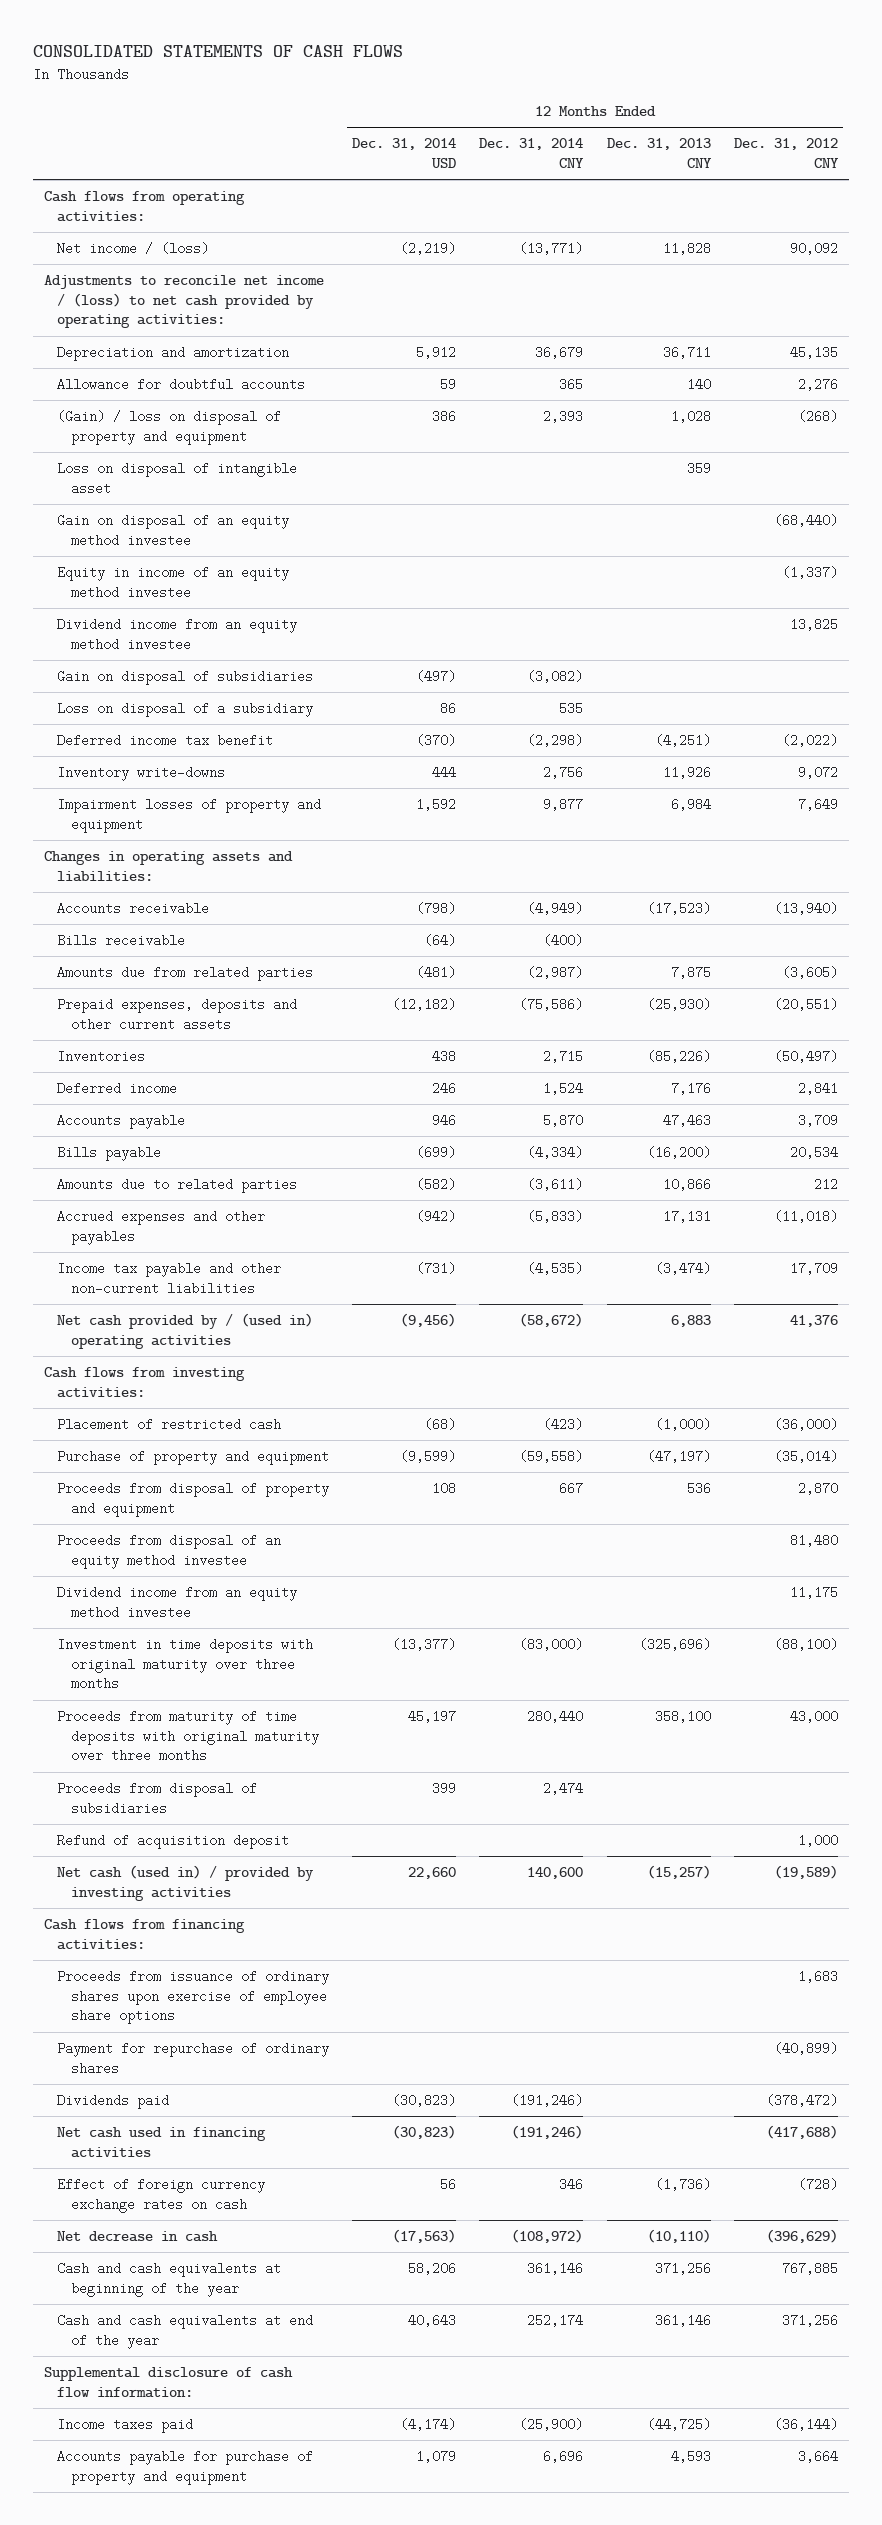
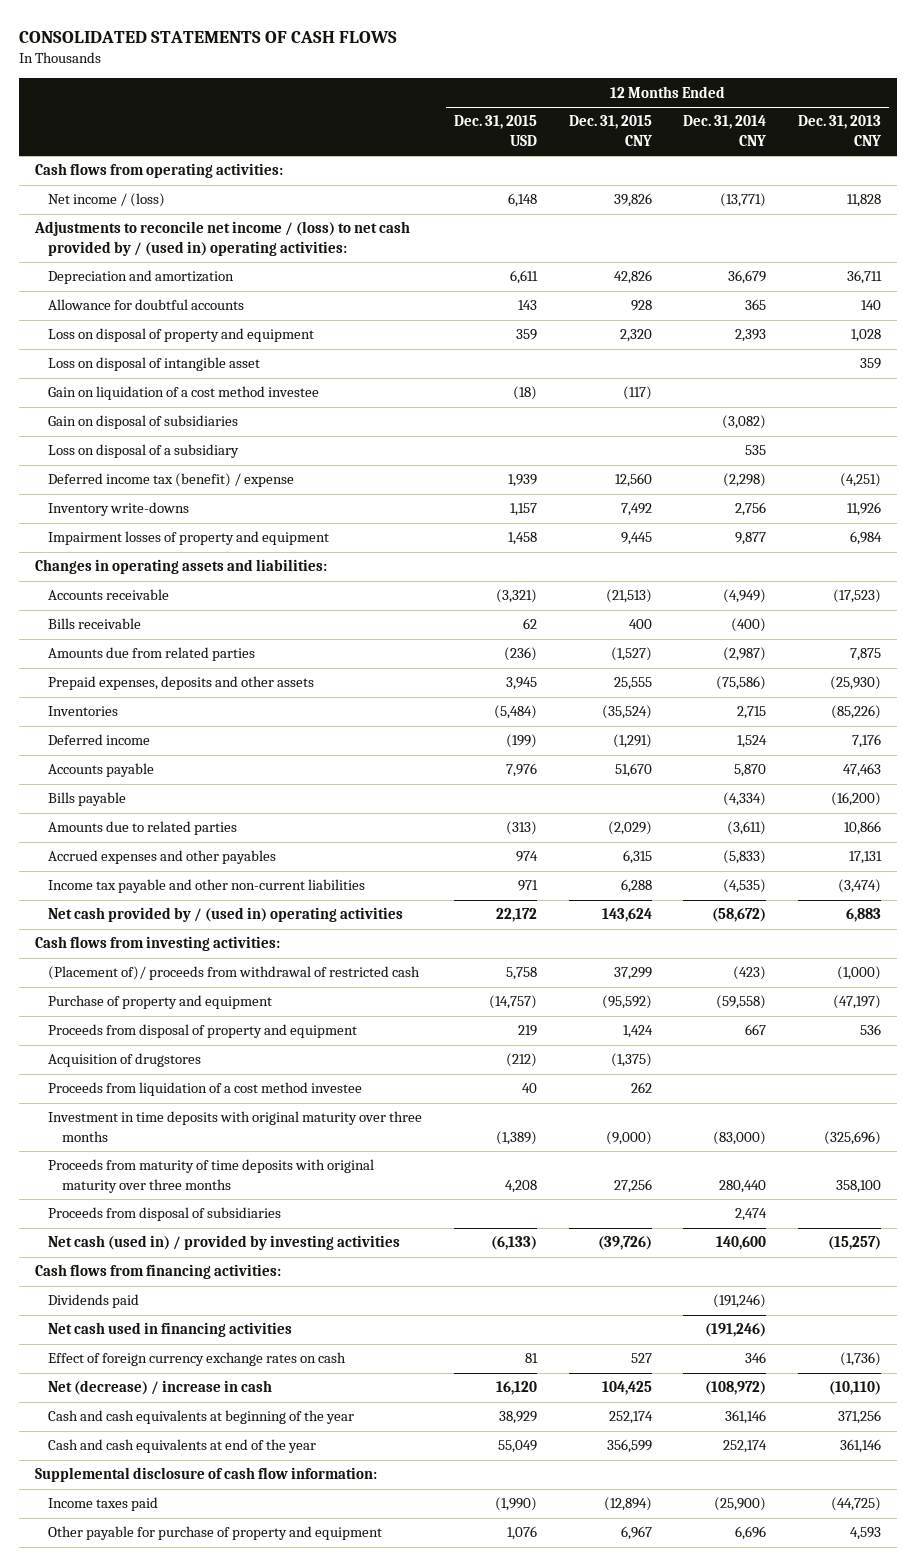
- | 12 Months Ended Dec. 31, 2014 USD | 12 Months Ended Dec. 31, 2014 CNY | 12 Months Ended Dec. 31, 2013 CNY | 12 Months Ended Dec. 31, 2012 CNY
+ | 12 Months Ended Dec. 31, 2015 USD | 12 Months Ended Dec. 31, 2015 CNY | 12 Months Ended Dec. 31, 2014 CNY | 12 Months Ended Dec. 31, 2013 CNY
- Adjustments to reconcile net income / (loss) to net cash provided by operating activities:
+ Adjustments to reconcile net income / (loss) to net cash provided by / (used in) operating activities:
- (Gain) / loss on disposal of property and equipment | 386 | 2,393 | 1,028 | (268)
+ Loss on disposal of property and equipment | 359 | 2,320 | 2,393 | 1,028
- Gain on disposal of an equity method investee | | | | (68,440)
- Equity in income of an equity method investee | | | | (1,337)
- Dividend income from an equity method investee | | | | 13,825
+ Gain on liquidation of a cost method investee | (18) | (117) | |
- Deferred income tax benefit | (370) | (2,298) | (4,251) | (2,022)
+ Deferred income tax (benefit) / expense | 1,939 | 12,560 | (2,298) | (4,251)
- Prepaid expenses, deposits and other current assets | (12,182) | (75,586) | (25,930) | (20,551)
+ Prepaid expenses, deposits and other assets | 3,945 | 25,555 | (75,586) | (25,930)
- Placement of restricted cash | (68) | (423) | (1,000) | (36,000)
+ (Placement of)/ proceeds from withdrawal of restricted cash | 5,758 | 37,299 | (423) | (1,000)
- Proceeds from disposal of an equity method investee | | | | 81,480
- Dividend income from an equity method investee | | | | 11,175
+ Acquisition of drugstores | (212) | (1,375) | |
+ Proceeds from liquidation of a cost method investee | 40 | 262 | |
- Refund of acquisition deposit | | | | 1,000
- Proceeds from issuance of ordinary shares upon exercise of employee share options | | | | 1,683
- Payment for repurchase of ordinary shares | | | | (40,899)
- Net decrease in cash | (17,563) | (108,972) | (10,110) | (396,629)
+ Net (decrease) / increase in cash | 16,120 | 104,425 | (108,972) | (10,110)
- Accounts payable for purchase of property and equipment | 1,079 | 6,696 | 4,593 | 3,664
+ Other payable for purchase of property and equipment | 1,076 | 6,967 | 6,696 | 4,593

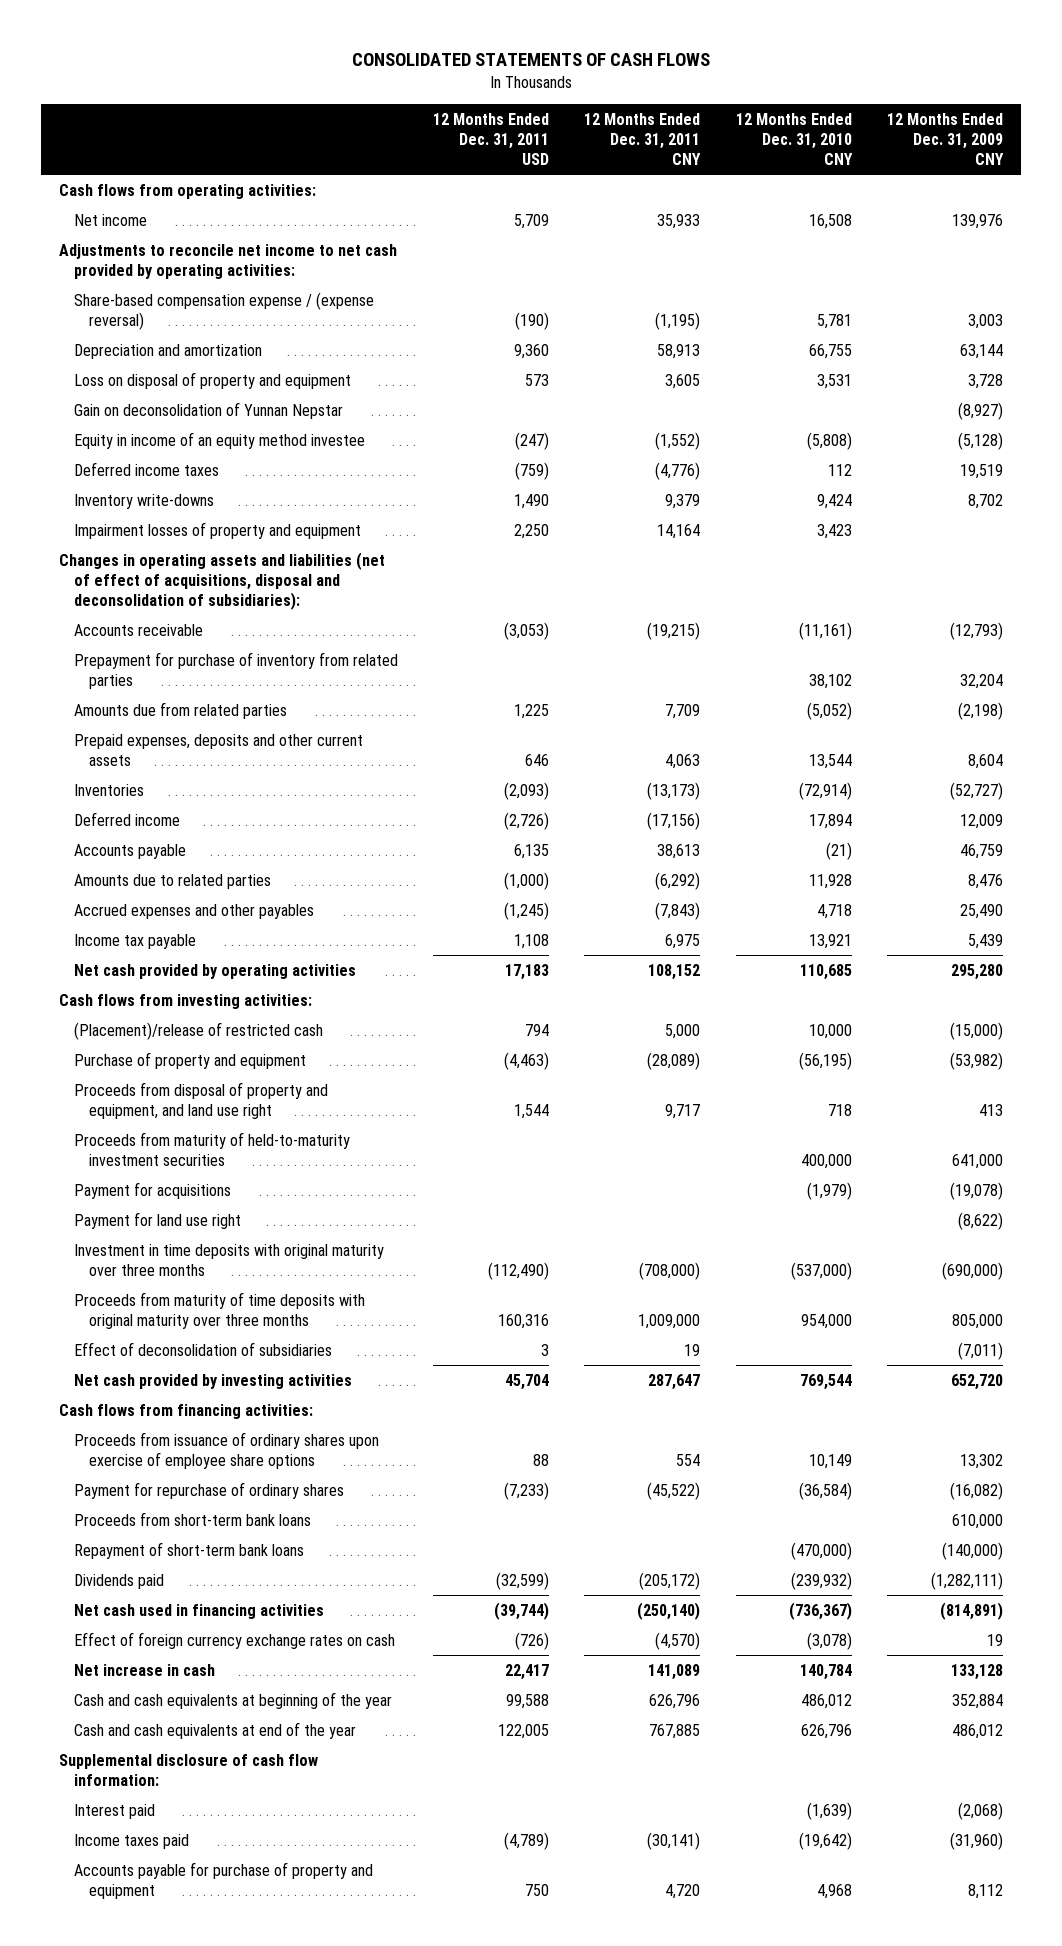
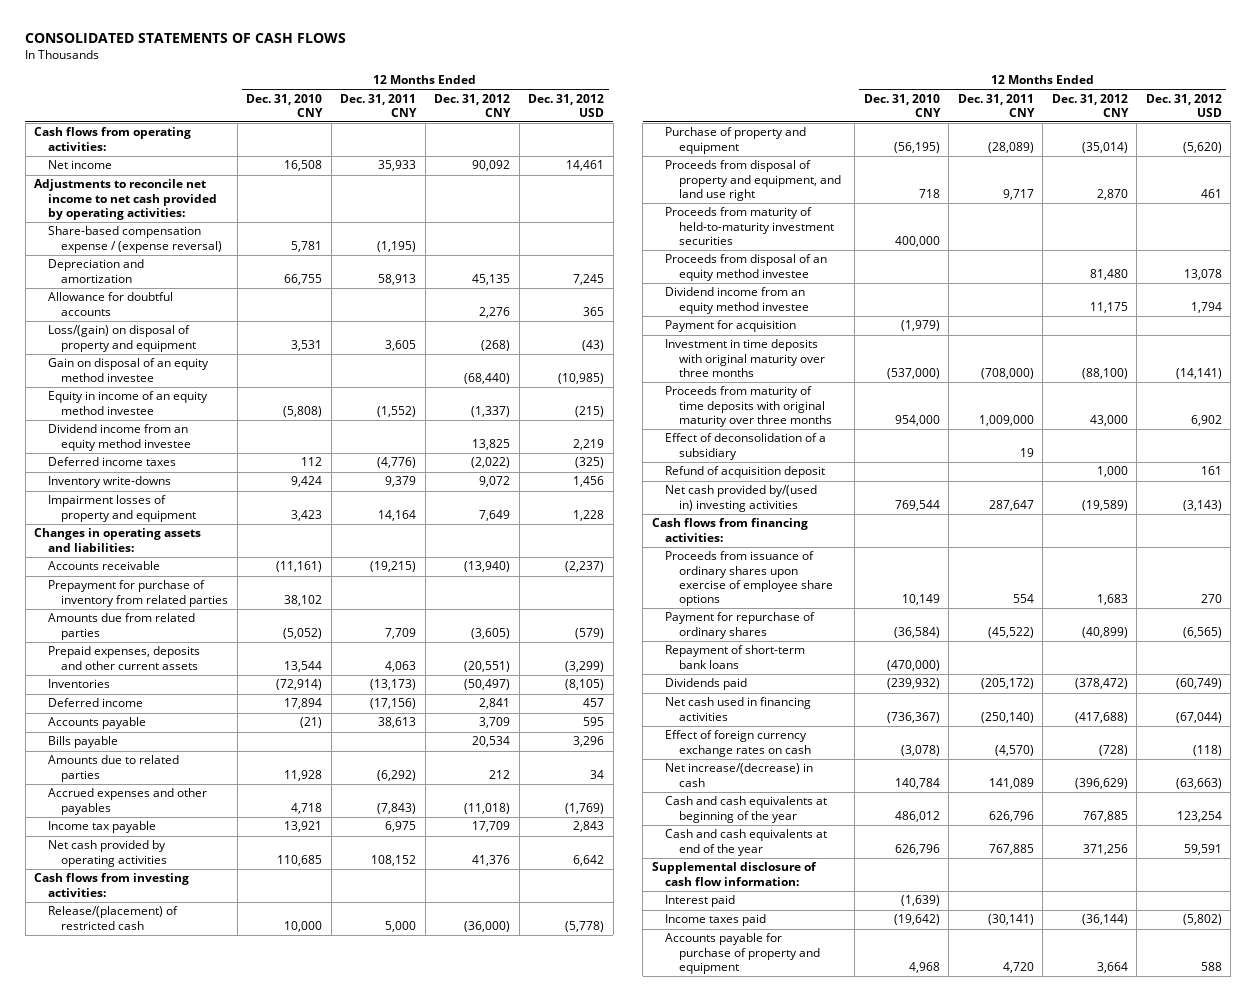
- | 12 Months Ended Dec. 31, 2011 USD | 12 Months Ended Dec. 31, 2011 CNY | 12 Months Ended Dec. 31, 2010 CNY | 12 Months Ended Dec. 31, 2009 CNY
+ | 12 Months Ended Dec. 31, 2010 CNY | 12 Months Ended Dec. 31, 2011 CNY | 12 Months Ended Dec. 31, 2012 CNY | 12 Months Ended Dec. 31, 2012 USD
- Loss on disposal of property and equipment | 573 | 3,605 | 3,531 | 3,728
- Gain on deconsolidation of Yunnan Nepstar | | | | (8,927)
+ Allowance for doubtful accounts | | | 2,276 | 365
+ Loss/(gain) on disposal of property and equipment | 3,531 | 3,605 | (268) | (43)
+ Gain on disposal of an equity method investee | | | (68,440) | (10,985)
+ Dividend income from an equity method investee | | | 13,825 | 2,219
- Changes in operating assets and liabilities (net of effect of acquisitions, disposal and deconsolidation of subsidiaries):
+ Changes in operating assets and liabilities:
+ Bills payable | | | 20,534 | 3,296
- (Placement)/release of restricted cash | 794 | 5,000 | 10,000 | (15,000)
+ Release/(placement) of restricted cash | 10,000 | 5,000 | (36,000) | (5,778)
- Payment for acquisitions | | | (1,979) | (19,078)
- Payment for land use right | | | | (8,622)
+ Proceeds from disposal of an equity method investee | | | 81,480 | 13,078
+ Dividend income from an equity method investee | | | 11,175 | 1,794
+ Payment for acquisition | (1,979) | | |
- Effect of deconsolidation of subsidiaries | 3 | 19 | | (7,011)
- Net cash provided by investing activities | 45,704 | 287,647 | 769,544 | 652,720
+ Effect of deconsolidation of a subsidiary | | 19 | |
+ Refund of acquisition deposit | | | 1,000 | 161
+ Net cash provided by/(used in) investing activities | 769,544 | 287,647 | (19,589) | (3,143)
- Proceeds from short-term bank loans | | | | 610,000
- Net increase in cash | 22,417 | 141,089 | 140,784 | 133,128
+ Net increase/(decrease) in cash | 140,784 | 141,089 | (396,629) | (63,663)

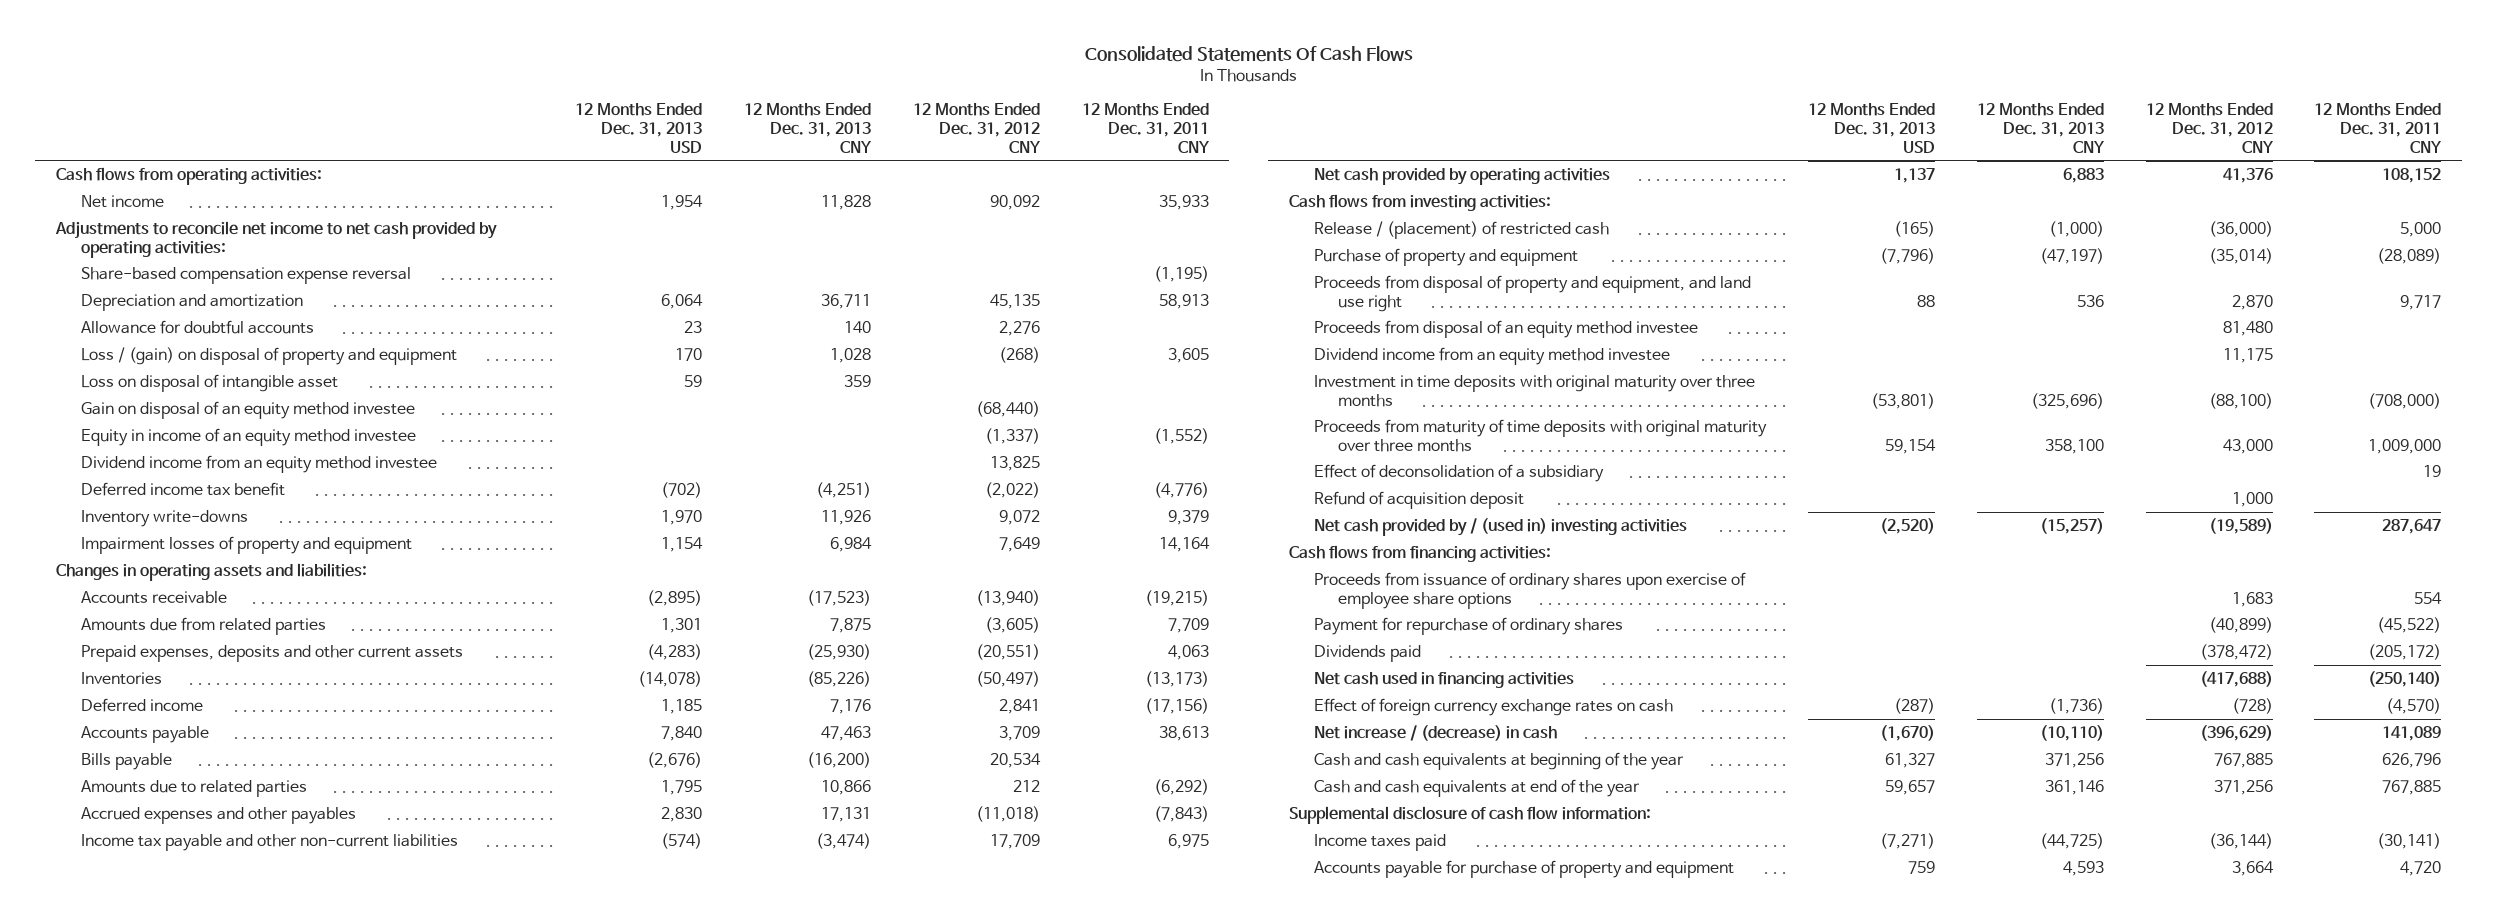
- CONSOLIDATED STATEMENTS OF CASH FLOWS
+ Consolidated Statements Of Cash Flows
- | 12 Months Ended Dec. 31, 2010 CNY | 12 Months Ended Dec. 31, 2011 CNY | 12 Months Ended Dec. 31, 2012 CNY | 12 Months Ended Dec. 31, 2012 USD
+ | 12 Months Ended Dec. 31, 2013 USD | 12 Months Ended Dec. 31, 2013 CNY | 12 Months Ended Dec. 31, 2012 CNY | 12 Months Ended Dec. 31, 2011 CNY
- Share-based compensation expense / (expense reversal) | 5,781 | (1,195) | |
+ Share-based compensation expense reversal | | | | (1,195)
- Loss/(gain) on disposal of property and equipment | 3,531 | 3,605 | (268) | (43)
+ Loss / (gain) on disposal of property and equipment | 170 | 1,028 | (268) | 3,605
+ Loss on disposal of intangible asset | 59 | 359 | |
- Deferred income taxes | 112 | (4,776) | (2,022) | (325)
+ Deferred income tax benefit | (702) | (4,251) | (2,022) | (4,776)
- Prepayment for purchase of inventory from related parties | 38,102 | | |
- Income tax payable | 13,921 | 6,975 | 17,709 | 2,843
+ Income tax payable and other non-current liabilities | (574) | (3,474) | 17,709 | 6,975
- Release/(placement) of restricted cash | 10,000 | 5,000 | (36,000) | (5,778)
+ Release / (placement) of restricted cash | (165) | (1,000) | (36,000) | 5,000
- Proceeds from maturity of held-to-maturity investment securities | 400,000 | | |
- Payment for acquisition | (1,979) | | |
- Net cash provided by/(used in) investing activities | 769,544 | 287,647 | (19,589) | (3,143)
+ Net cash provided by / (used in) investing activities | (2,520) | (15,257) | (19,589) | 287,647
- Repayment of short-term bank loans | (470,000) | | |
- Net increase/(decrease) in cash | 140,784 | 141,089 | (396,629) | (63,663)
+ Net increase / (decrease) in cash | (1,670) | (10,110) | (396,629) | 141,089
- Interest paid | (1,639) | | |

